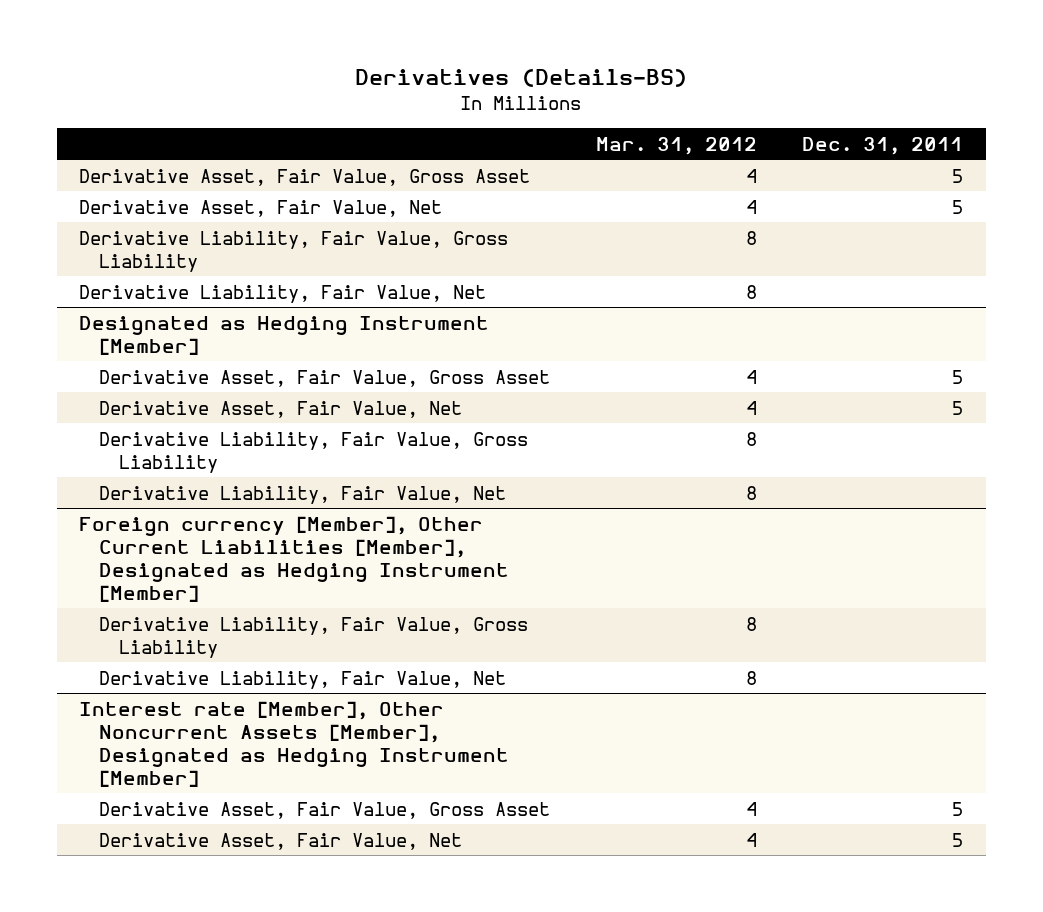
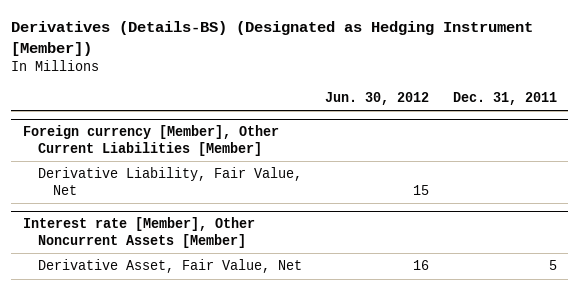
- Derivatives (Details-BS)
+ Derivatives (Details-BS) (Designated as Hedging Instrument [Member])
- | Mar. 31, 2012 | Dec. 31, 2011
+ | Jun. 30, 2012 | Dec. 31, 2011
- Derivative Asset, Fair Value, Gross Asset | 4 | 5
- Derivative Asset, Fair Value, Net | 4 | 5
- Derivative Liability, Fair Value, Gross Liability | 8 |
- Derivative Liability, Fair Value, Net | 8 |
- Designated as Hedging Instrument [Member]
- Derivative Asset, Fair Value, Gross Asset | 4 | 5
- Derivative Asset, Fair Value, Net | 4 | 5
- Derivative Liability, Fair Value, Gross Liability | 8 |
- Derivative Liability, Fair Value, Net | 8 |
- Foreign currency [Member], Other Current Liabilities [Member], Designated as Hedging Instrument [Member]
- Derivative Liability, Fair Value, Gross Liability | 8 |
+ Foreign currency [Member], Other Current Liabilities [Member]
- Interest rate [Member], Other Noncurrent Assets [Member], Designated as Hedging Instrument [Member]
- Derivative Asset, Fair Value, Gross Asset | 4 | 5
+ Interest rate [Member], Other Noncurrent Assets [Member]

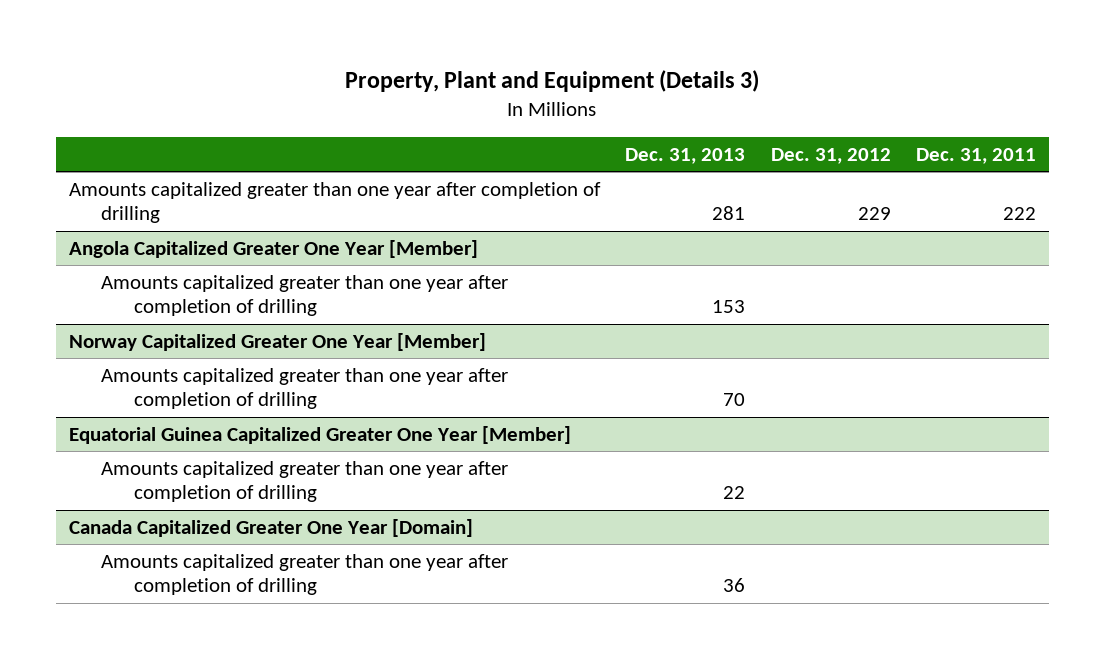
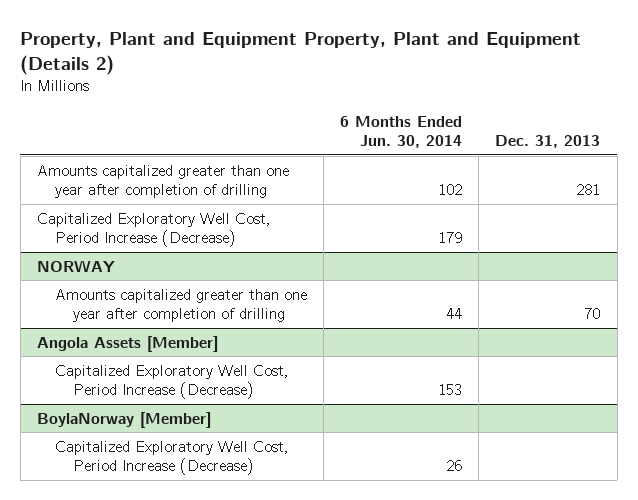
- Property, Plant and Equipment (Details 3)
+ Property, Plant and Equipment Property, Plant and Equipment (Details 2)
- | Dec. 31, 2013 | Dec. 31, 2012 | Dec. 31, 2011
+ | 6 Months Ended Jun. 30, 2014 | Dec. 31, 2013
- Angola Capitalized Greater One Year [Member]
- Amounts capitalized greater than one year after completion of drilling | 153 | |
- Norway Capitalized Greater One Year [Member]
+ Capitalized Exploratory Well Cost, Period Increase (Decrease) | 179 |
+ NORWAY
- Equatorial Guinea Capitalized Greater One Year [Member]
- Amounts capitalized greater than one year after completion of drilling | 22 | |
- Canada Capitalized Greater One Year [Domain]
- Amounts capitalized greater than one year after completion of drilling | 36 | |
+ Angola Assets [Member]
+ Capitalized Exploratory Well Cost, Period Increase (Decrease) | 153 |
+ BoylaNorway [Member]
+ Capitalized Exploratory Well Cost, Period Increase (Decrease) | 26 |

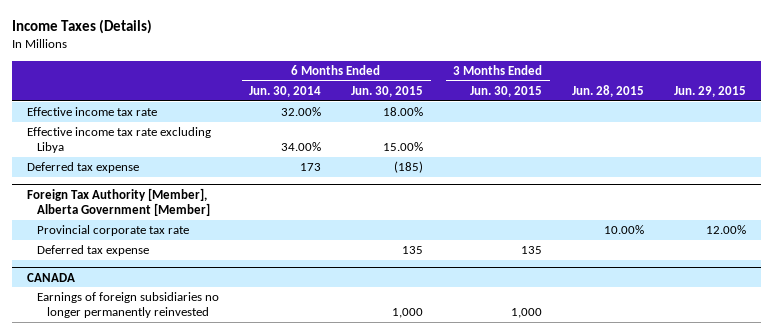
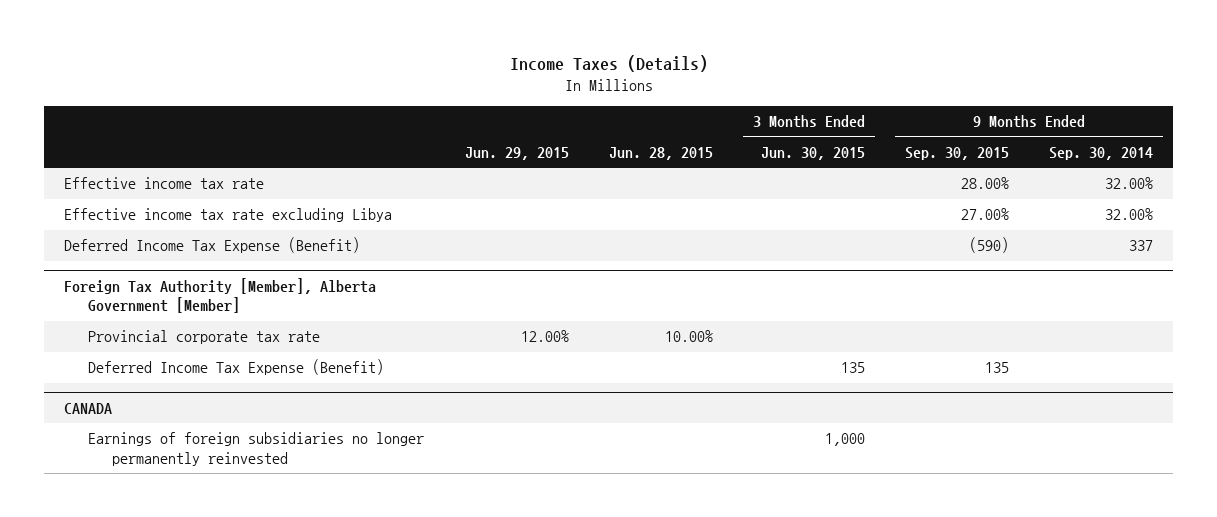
- | 6 Months Ended Jun. 30, 2014 | 6 Months Ended Jun. 30, 2015 | 3 Months Ended Jun. 30, 2015 | Jun. 28, 2015 | Jun. 29, 2015
+ | Jun. 29, 2015 | Jun. 28, 2015 | 3 Months Ended Jun. 30, 2015 | 9 Months Ended Sep. 30, 2015 | 9 Months Ended Sep. 30, 2014
- Deferred tax expense | 173 | (185) | | |
+ Deferred Income Tax Expense (Benefit) | | | | (590) | 337
@ Foreign Tax Authority [Member], Alberta Government [Member]
- Deferred tax expense | | 135 | 135 | |
+ Deferred Income Tax Expense (Benefit) | | | 135 | 135 |

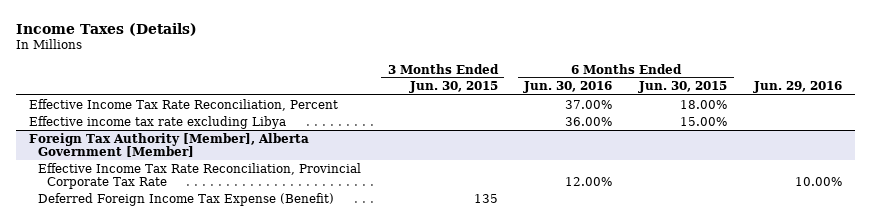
- | Jun. 29, 2015 | Jun. 28, 2015 | 3 Months Ended Jun. 30, 2015 | 9 Months Ended Sep. 30, 2015 | 9 Months Ended Sep. 30, 2014
+ | 3 Months Ended Jun. 30, 2015 | 6 Months Ended Jun. 30, 2016 | 6 Months Ended Jun. 30, 2015 | Jun. 29, 2016
- Effective income tax rate | | | | 28.00% | 32.00%
+ Effective Income Tax Rate Reconciliation, Percent | | 37.00% | 18.00% |
- Deferred Income Tax Expense (Benefit) | | | | (590) | 337
@ Foreign Tax Authority [Member], Alberta Government [Member]
- Provincial corporate tax rate | 12.00% | 10.00% | | |
- Deferred Income Tax Expense (Benefit) | | | 135 | 135 |
- CANADA
- Earnings of foreign subsidiaries no longer permanently reinvested | | | 1,000 | |
@ Foreign Tax Authority [Member], Alberta Government [Member]
+ Effective Income Tax Rate Reconciliation, Provincial Corporate Tax Rate | | 12.00% | | 10.00%
+ Deferred Foreign Income Tax Expense (Benefit) | 135 | | |

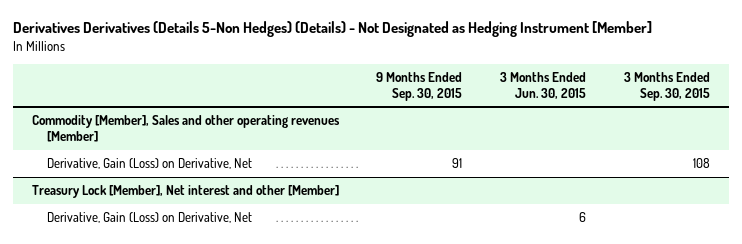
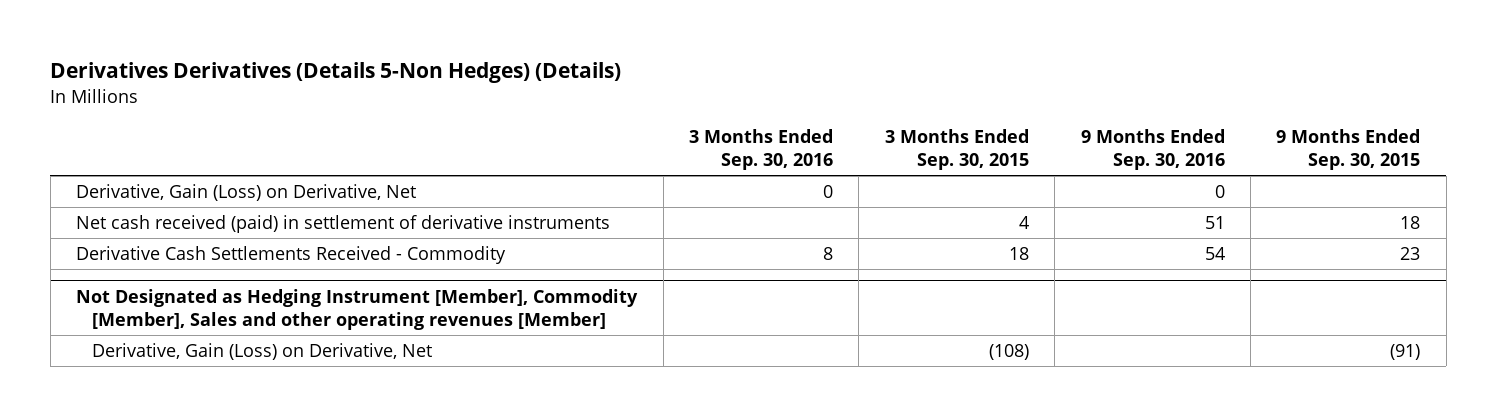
- Derivatives Derivatives (Details 5-Non Hedges) (Details) - Not Designated as Hedging Instrument [Member]
+ Derivatives Derivatives (Details 5-Non Hedges) (Details)
- | 9 Months Ended Sep. 30, 2015 | 3 Months Ended Jun. 30, 2015 | 3 Months Ended Sep. 30, 2015
+ | 3 Months Ended Sep. 30, 2016 | 3 Months Ended Sep. 30, 2015 | 9 Months Ended Sep. 30, 2016 | 9 Months Ended Sep. 30, 2015
- Commodity [Member], Sales and other operating revenues [Member]
- Derivative, Gain (Loss) on Derivative, Net | 91 | | 108
- Treasury Lock [Member], Net interest and other [Member]
- Derivative, Gain (Loss) on Derivative, Net | | 6 |
+ Derivative, Gain (Loss) on Derivative, Net | 0 | | 0 |
+ Net cash received (paid) in settlement of derivative instruments | | 4 | 51 | 18
+ Derivative Cash Settlements Received - Commodity | 8 | 18 | 54 | 23
+ Not Designated as Hedging Instrument [Member], Commodity [Member], Sales and other operating revenues [Member]
+ Derivative, Gain (Loss) on Derivative, Net | | (108) | | (91)

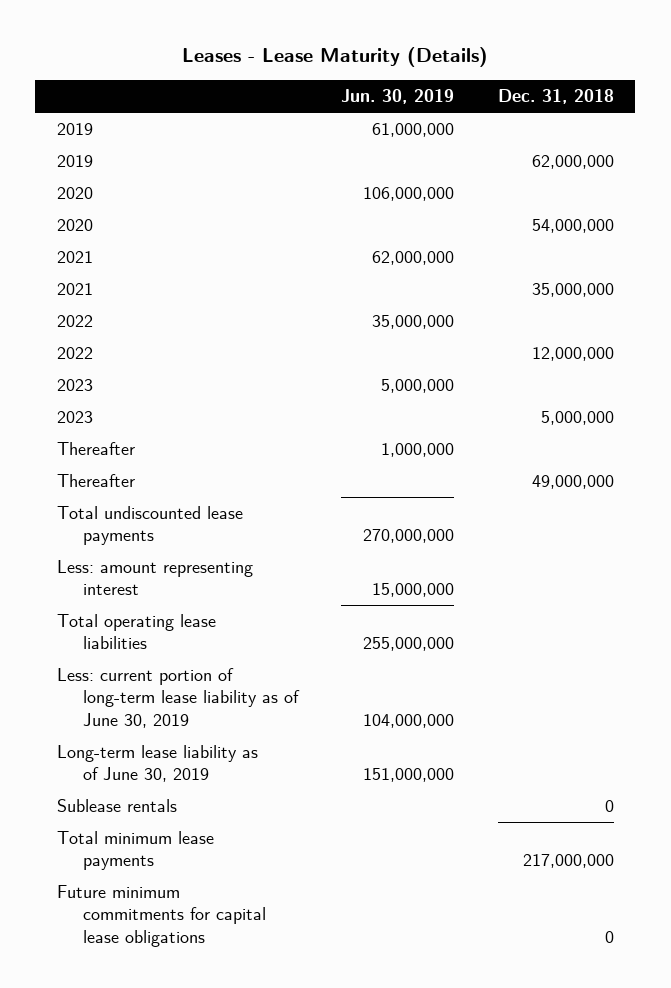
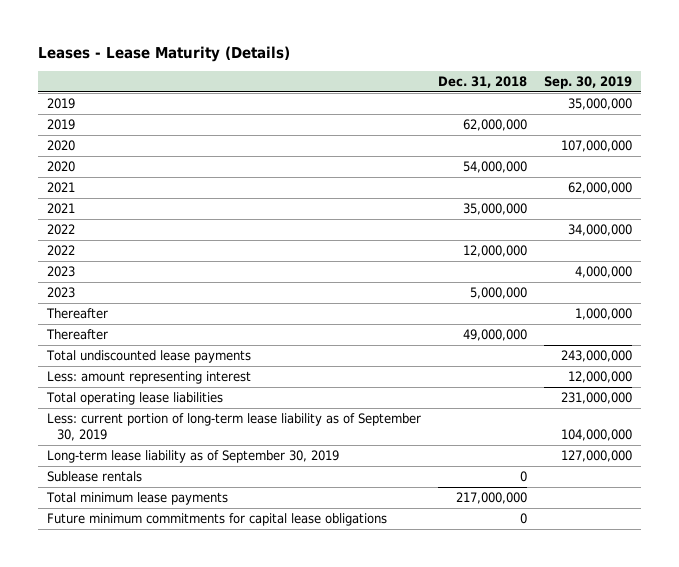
- | Jun. 30, 2019 | Dec. 31, 2018
+ | Dec. 31, 2018 | Sep. 30, 2019
- Less: current portion of long-term lease liability as of June 30, 2019 | 104,000,000 |
- Long-term lease liability as of June 30, 2019 | 151,000,000 |
+ Less: current portion of long-term lease liability as of September 30, 2019 | | 104,000,000
+ Long-term lease liability as of September 30, 2019 | | 127,000,000

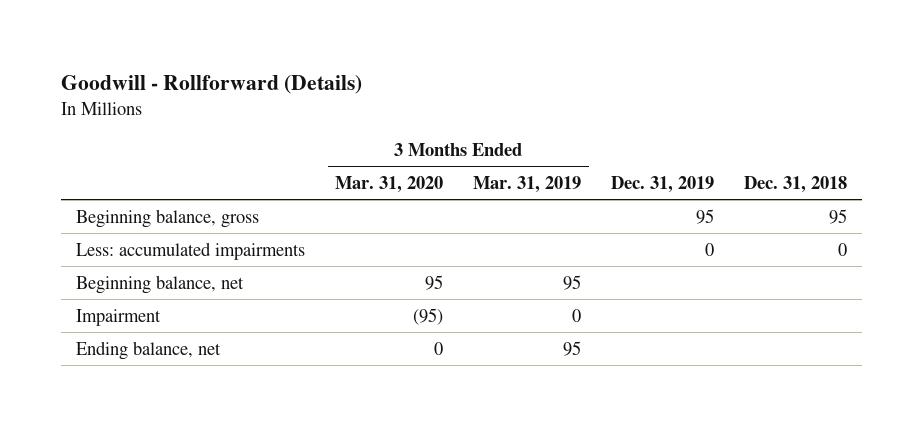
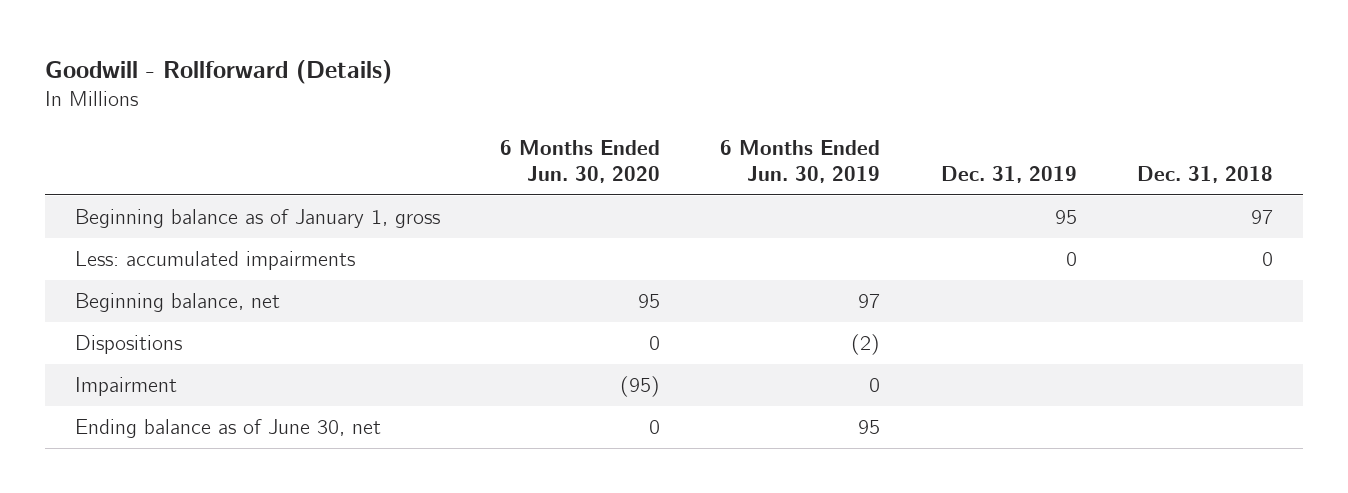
- | 3 Months Ended Mar. 31, 2020 | 3 Months Ended Mar. 31, 2019 | Dec. 31, 2019 | Dec. 31, 2018
+ | 6 Months Ended Jun. 30, 2020 | 6 Months Ended Jun. 30, 2019 | Dec. 31, 2019 | Dec. 31, 2018
- Beginning balance, gross | | | 95 | 95
+ Beginning balance as of January 1, gross | | | 95 | 97
+ Dispositions | 0 | (2) | |
- Ending balance, net | 0 | 95 | |
+ Ending balance as of June 30, net | 0 | 95 | |

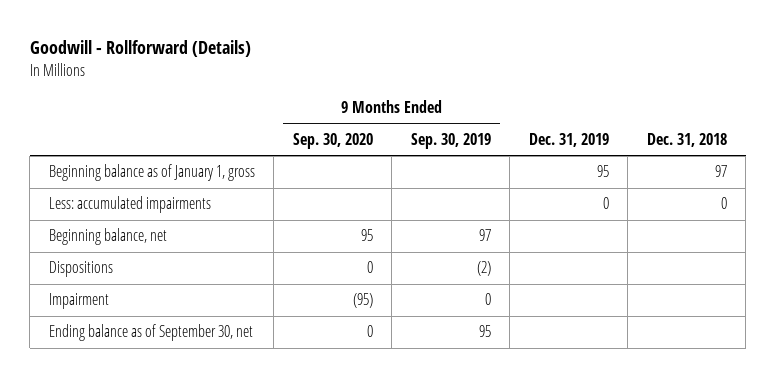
- | 6 Months Ended Jun. 30, 2020 | 6 Months Ended Jun. 30, 2019 | Dec. 31, 2019 | Dec. 31, 2018
+ | 9 Months Ended Sep. 30, 2020 | 9 Months Ended Sep. 30, 2019 | Dec. 31, 2019 | Dec. 31, 2018
- Ending balance as of June 30, net | 0 | 95 | |
+ Ending balance as of September 30, net | 0 | 95 | |

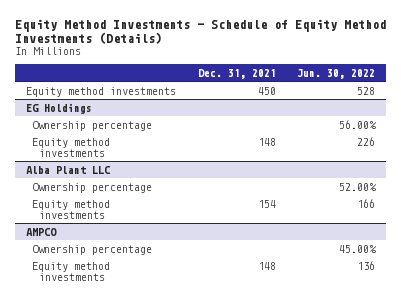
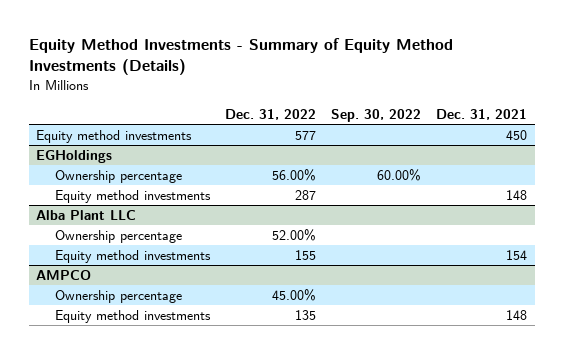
- Equity Method Investments - Schedule of Equity Method Investments (Details)
+ Equity Method Investments - Summary of Equity Method Investments (Details)
- | Dec. 31, 2021 | Jun. 30, 2022
+ | Dec. 31, 2022 | Sep. 30, 2022 | Dec. 31, 2021
- EG Holdings
+ EGHoldings

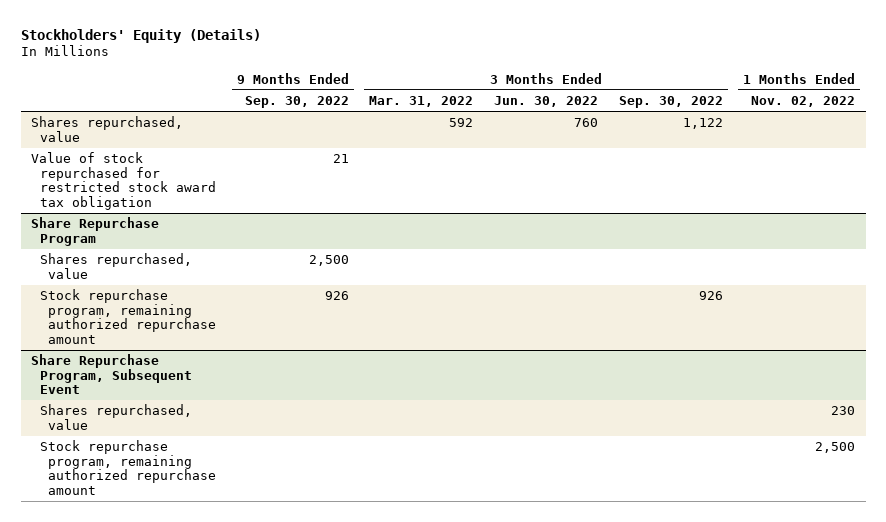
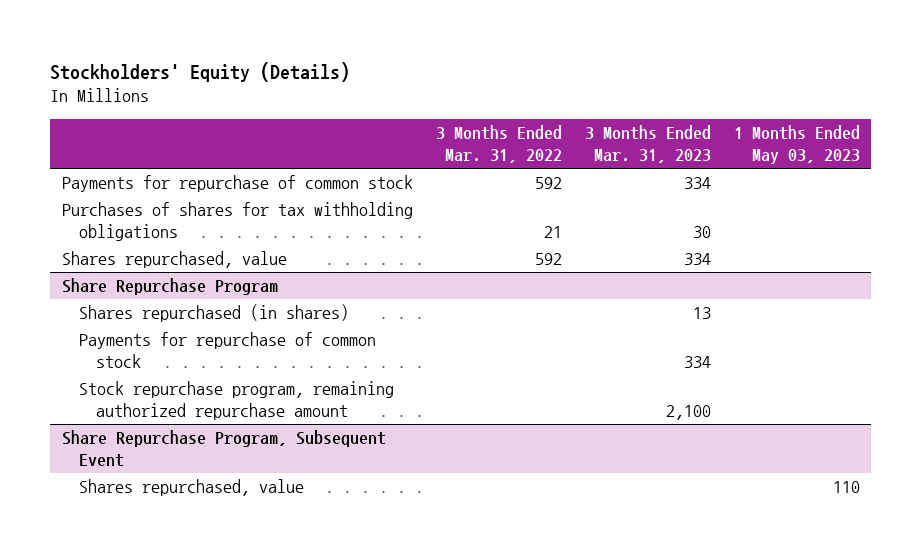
- | 9 Months Ended Sep. 30, 2022 | 3 Months Ended Mar. 31, 2022 | 3 Months Ended Jun. 30, 2022 | 3 Months Ended Sep. 30, 2022 | 1 Months Ended Nov. 02, 2022
+ | 3 Months Ended Mar. 31, 2022 | 3 Months Ended Mar. 31, 2023 | 1 Months Ended May 03, 2023
+ Payments for repurchase of common stock | 592 | 334 |
+ Purchases of shares for tax withholding obligations | 21 | 30 |
- Value of stock repurchased for restricted stock award tax obligation | 21 | | | |
@ Share Repurchase Program
- Shares repurchased, value | 2,500 | | | |
+ Shares repurchased (in shares) | | 13 |
+ Payments for repurchase of common stock | | 334 |
@ Share Repurchase Program, Subsequent Event
- Stock repurchase program, remaining authorized repurchase amount | | | | | 2,500

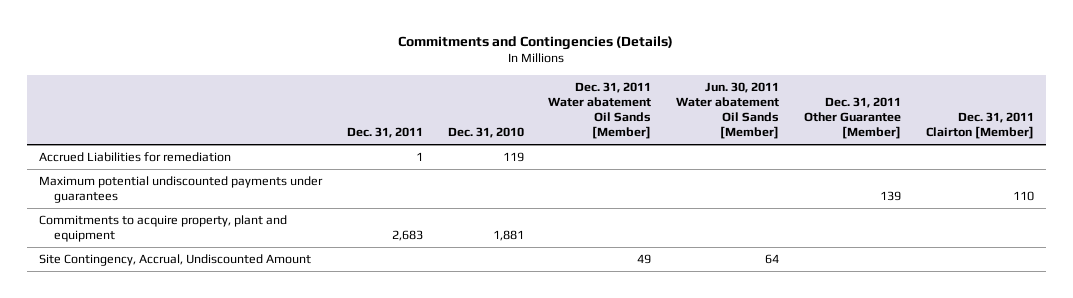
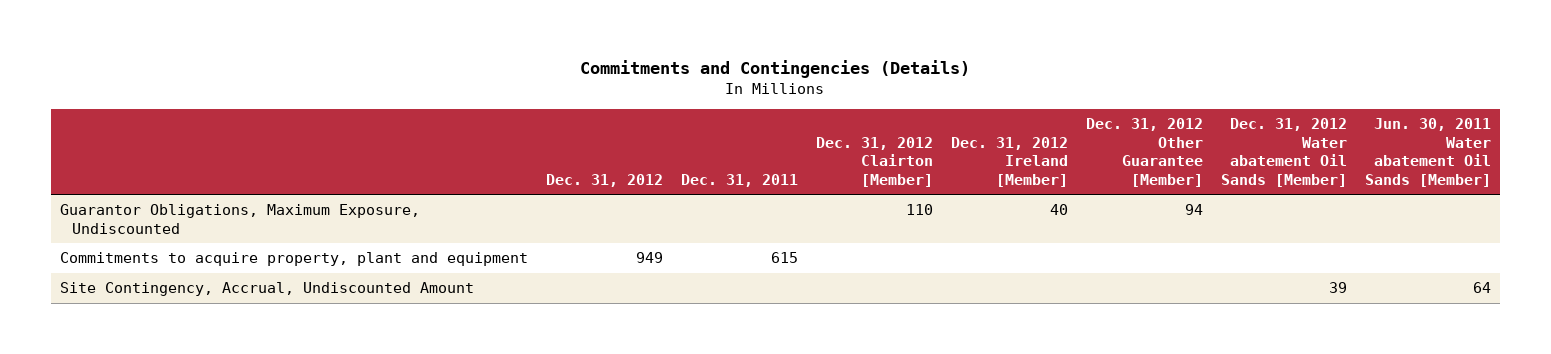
- | Dec. 31, 2011 | Dec. 31, 2010 | Dec. 31, 2011 Water abatement Oil Sands [Member] | Jun. 30, 2011 Water abatement Oil Sands [Member] | Dec. 31, 2011 Other Guarantee [Member] | Dec. 31, 2011 Clairton [Member]
+ | Dec. 31, 2012 | Dec. 31, 2011 | Dec. 31, 2012 Clairton [Member] | Dec. 31, 2012 Ireland [Member] | Dec. 31, 2012 Other Guarantee [Member] | Dec. 31, 2012 Water abatement Oil Sands [Member] | Jun. 30, 2011 Water abatement Oil Sands [Member]
- Accrued Liabilities for remediation | 1 | 119 | | | |
- Maximum potential undiscounted payments under guarantees | | | | | 139 | 110
- Commitments to acquire property, plant and equipment | 2,683 | 1,881 | | | |
+ Guarantor Obligations, Maximum Exposure, Undiscounted | | | 110 | 40 | 94 | |
+ Commitments to acquire property, plant and equipment | 949 | 615 | | | | |

